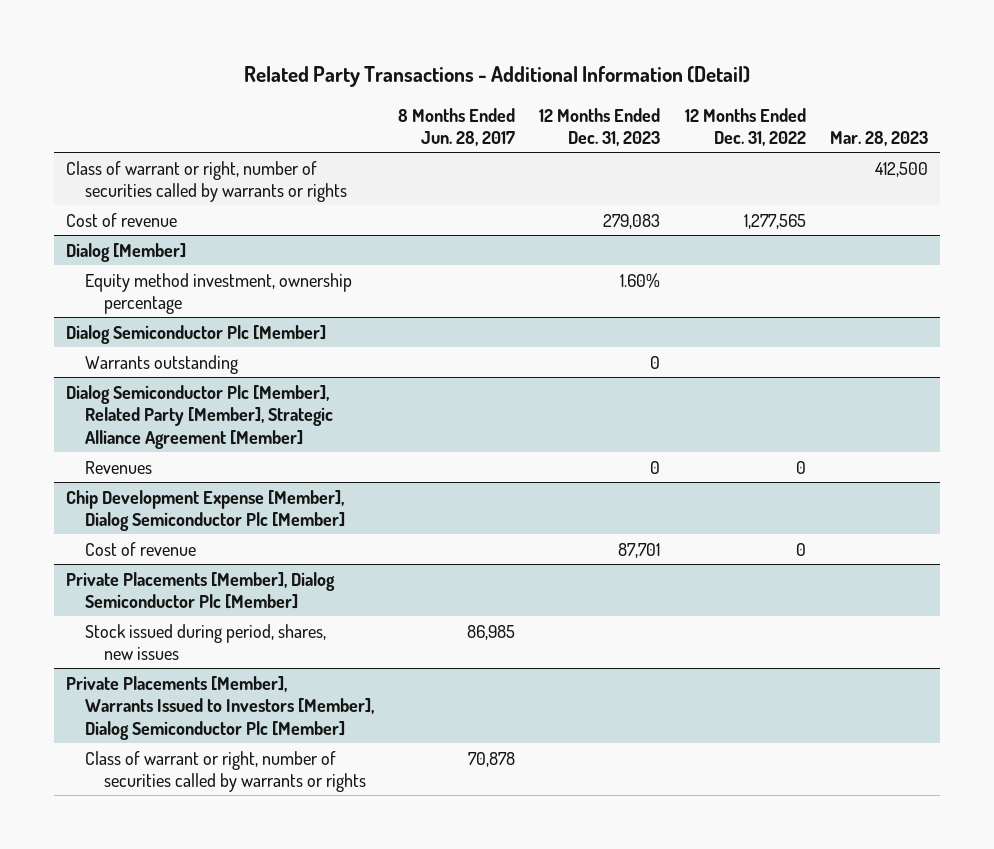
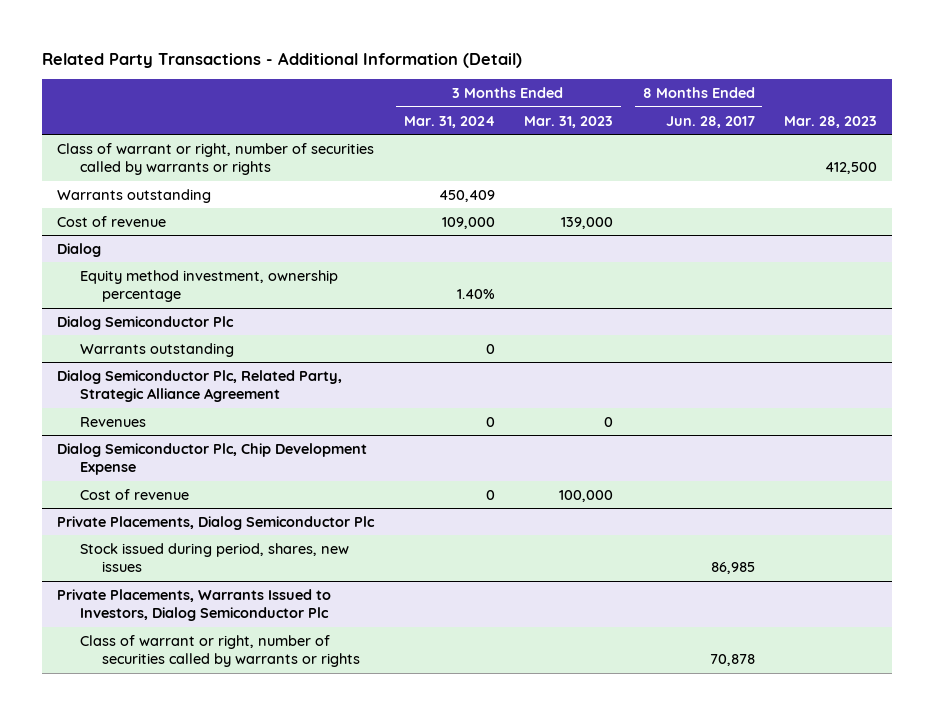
- | 8 Months Ended Jun. 28, 2017 | 12 Months Ended Dec. 31, 2023 | 12 Months Ended Dec. 31, 2022 | Mar. 28, 2023
+ | 3 Months Ended Mar. 31, 2024 | 3 Months Ended Mar. 31, 2023 | 8 Months Ended Jun. 28, 2017 | Mar. 28, 2023
+ Warrants outstanding | 450,409 | | |
- Dialog [Member]
+ Dialog
- Dialog Semiconductor Plc [Member]
+ Dialog Semiconductor Plc
- Dialog Semiconductor Plc [Member], Related Party [Member], Strategic Alliance Agreement [Member]
+ Dialog Semiconductor Plc, Related Party, Strategic Alliance Agreement
- Chip Development Expense [Member], Dialog Semiconductor Plc [Member]
+ Dialog Semiconductor Plc, Chip Development Expense
- Private Placements [Member], Dialog Semiconductor Plc [Member]
+ Private Placements, Dialog Semiconductor Plc
- Private Placements [Member], Warrants Issued to Investors [Member], Dialog Semiconductor Plc [Member]
+ Private Placements, Warrants Issued to Investors, Dialog Semiconductor Plc

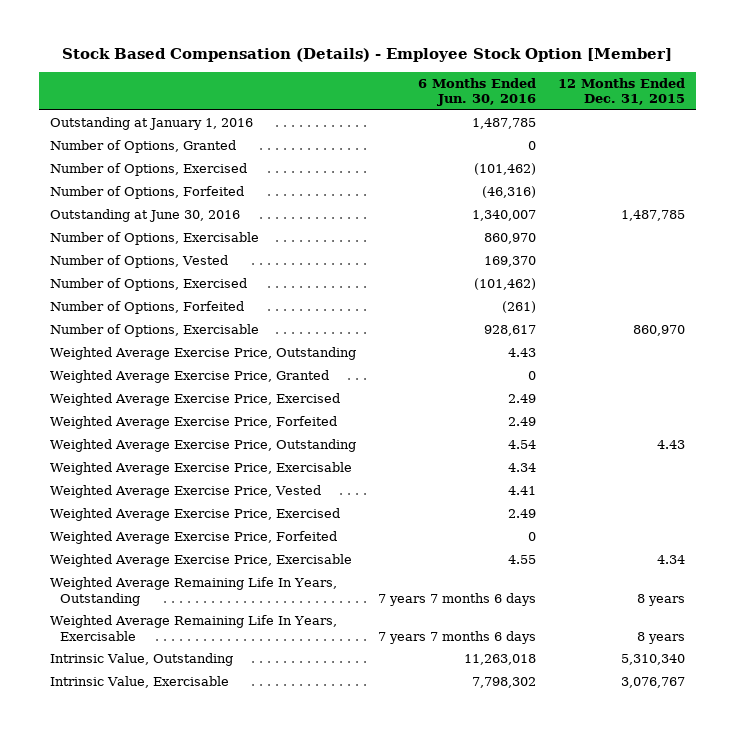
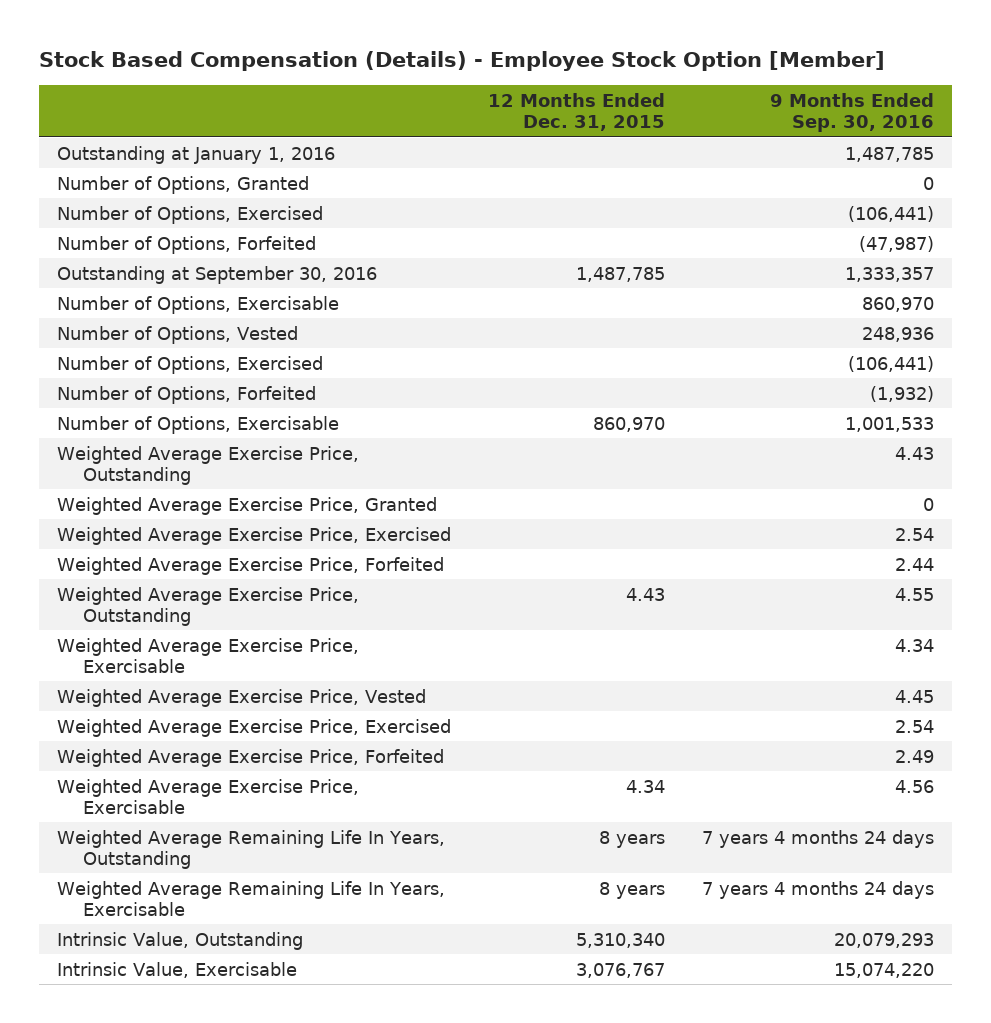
- | 6 Months Ended Jun. 30, 2016 | 12 Months Ended Dec. 31, 2015
+ | 12 Months Ended Dec. 31, 2015 | 9 Months Ended Sep. 30, 2016
- Outstanding at June 30, 2016 | 1,340,007 | 1,487,785
+ Outstanding at September 30, 2016 | 1,487,785 | 1,333,357

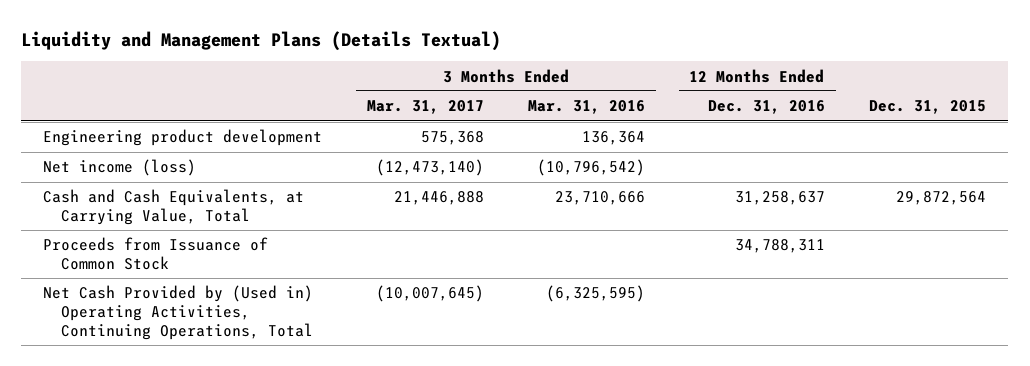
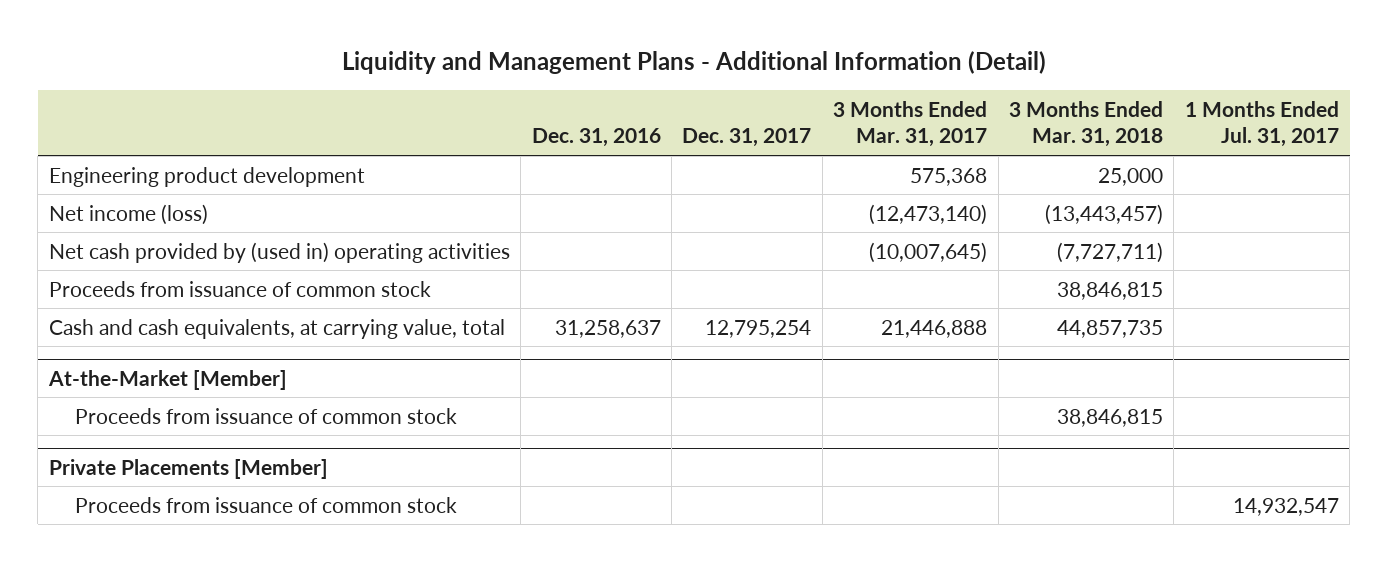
- Liquidity and Management Plans (Details Textual)
+ Liquidity and Management Plans - Additional Information (Detail)
- | 3 Months Ended Mar. 31, 2017 | 3 Months Ended Mar. 31, 2016 | 12 Months Ended Dec. 31, 2016 | Dec. 31, 2015
+ | Dec. 31, 2016 | Dec. 31, 2017 | 3 Months Ended Mar. 31, 2017 | 3 Months Ended Mar. 31, 2018 | 1 Months Ended Jul. 31, 2017
- Cash and Cash Equivalents, at Carrying Value, Total | 21,446,888 | 23,710,666 | 31,258,637 | 29,872,564
- Proceeds from Issuance of Common Stock | | | 34,788,311 |
- Net Cash Provided by (Used in) Operating Activities, Continuing Operations, Total | (10,007,645) | (6,325,595) | |
+ Net cash provided by (used in) operating activities | | | (10,007,645) | (7,727,711) |
+ Proceeds from issuance of common stock | | | | 38,846,815 |
+ Cash and cash equivalents, at carrying value, total | 31,258,637 | 12,795,254 | 21,446,888 | 44,857,735 |
+ At-the-Market [Member]
+ Proceeds from issuance of common stock | | | | 38,846,815 |
+ Private Placements [Member]
+ Proceeds from issuance of common stock | | | | | 14,932,547

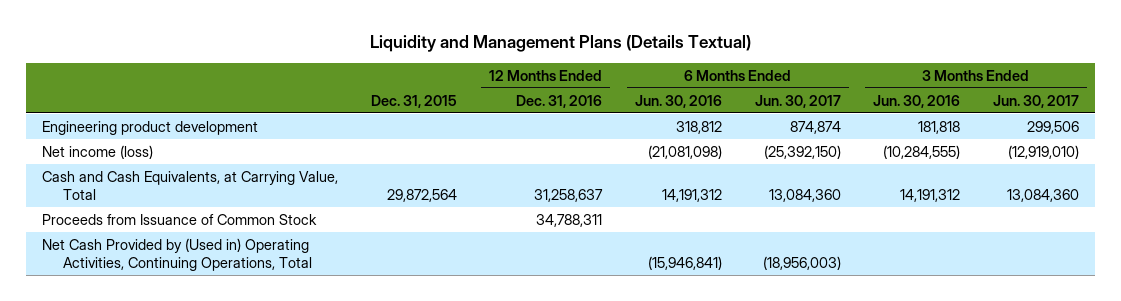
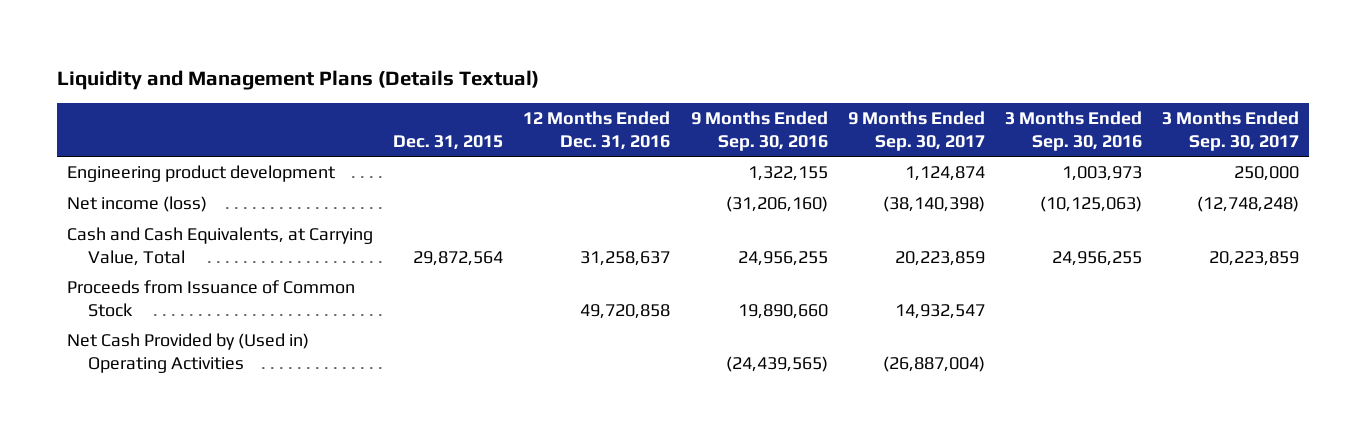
- | Dec. 31, 2015 | 12 Months Ended Dec. 31, 2016 | 6 Months Ended Jun. 30, 2016 | 6 Months Ended Jun. 30, 2017 | 3 Months Ended Jun. 30, 2016 | 3 Months Ended Jun. 30, 2017
+ | Dec. 31, 2015 | 12 Months Ended Dec. 31, 2016 | 9 Months Ended Sep. 30, 2016 | 9 Months Ended Sep. 30, 2017 | 3 Months Ended Sep. 30, 2016 | 3 Months Ended Sep. 30, 2017
- Proceeds from Issuance of Common Stock | | 34,788,311 | | | |
- Net Cash Provided by (Used in) Operating Activities, Continuing Operations, Total | | | (15,946,841) | (18,956,003) | |
+ Proceeds from Issuance of Common Stock | | 49,720,858 | 19,890,660 | 14,932,547 | |
+ Net Cash Provided by (Used in) Operating Activities | | | (24,439,565) | (26,887,004) | |

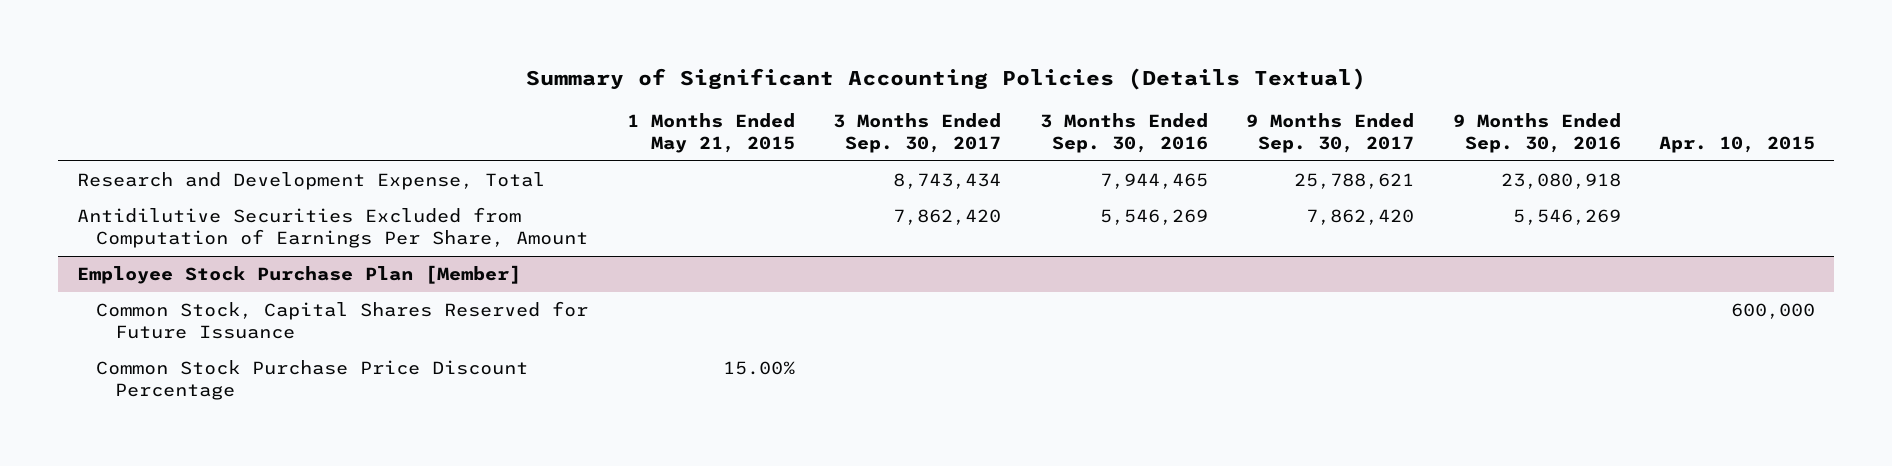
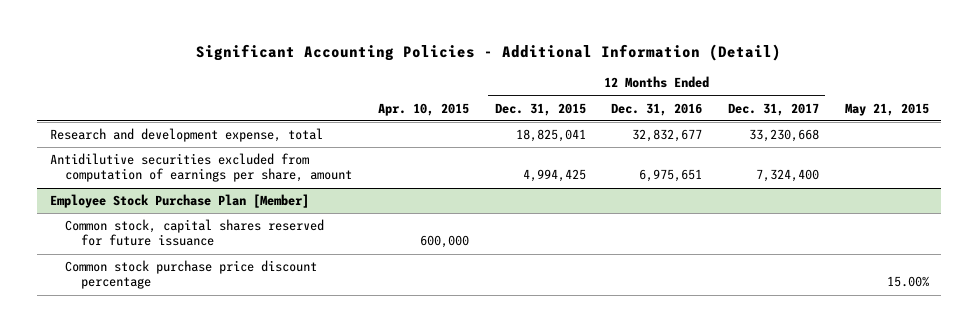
- Summary of Significant Accounting Policies (Details Textual)
+ Significant Accounting Policies - Additional Information (Detail)
- | 1 Months Ended May 21, 2015 | 3 Months Ended Sep. 30, 2017 | 3 Months Ended Sep. 30, 2016 | 9 Months Ended Sep. 30, 2017 | 9 Months Ended Sep. 30, 2016 | Apr. 10, 2015
+ | Apr. 10, 2015 | 12 Months Ended Dec. 31, 2015 | 12 Months Ended Dec. 31, 2016 | 12 Months Ended Dec. 31, 2017 | May 21, 2015
- Research and Development Expense, Total | | 8,743,434 | 7,944,465 | 25,788,621 | 23,080,918 |
- Antidilutive Securities Excluded from Computation of Earnings Per Share, Amount | | 7,862,420 | 5,546,269 | 7,862,420 | 5,546,269 |
+ Research and development expense, total | | 18,825,041 | 32,832,677 | 33,230,668 |
+ Antidilutive securities excluded from computation of earnings per share, amount | | 4,994,425 | 6,975,651 | 7,324,400 |
@ Employee Stock Purchase Plan [Member]
- Common Stock, Capital Shares Reserved for Future Issuance | | | | | | 600,000
- Common Stock Purchase Price Discount Percentage | 15.00% | | | | |
+ Common stock, capital shares reserved for future issuance | 600,000 | | | |
+ Common stock purchase price discount percentage | | | | | 15.00%

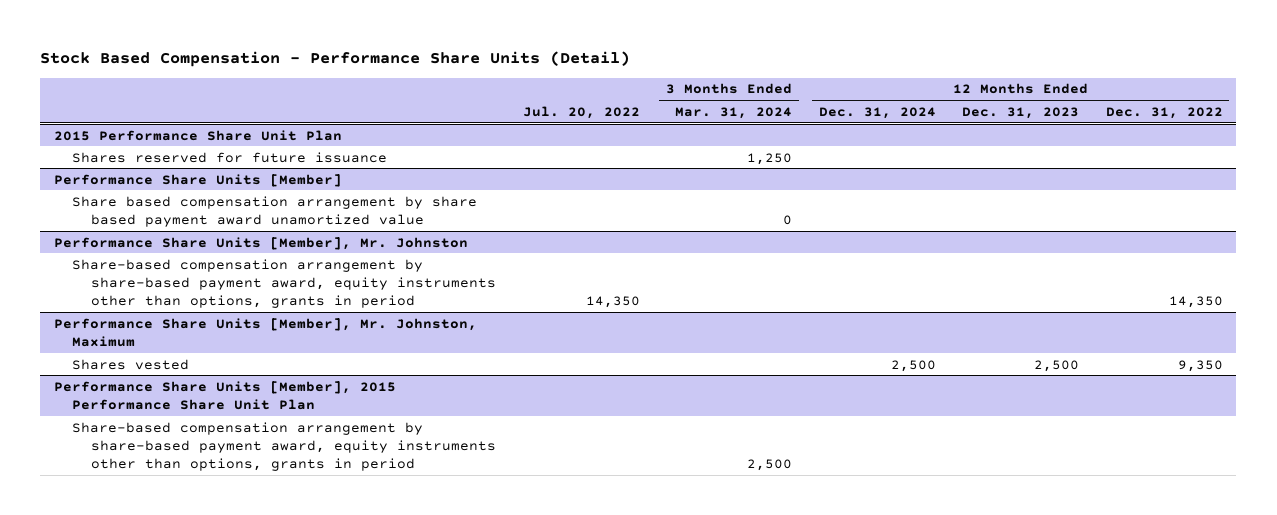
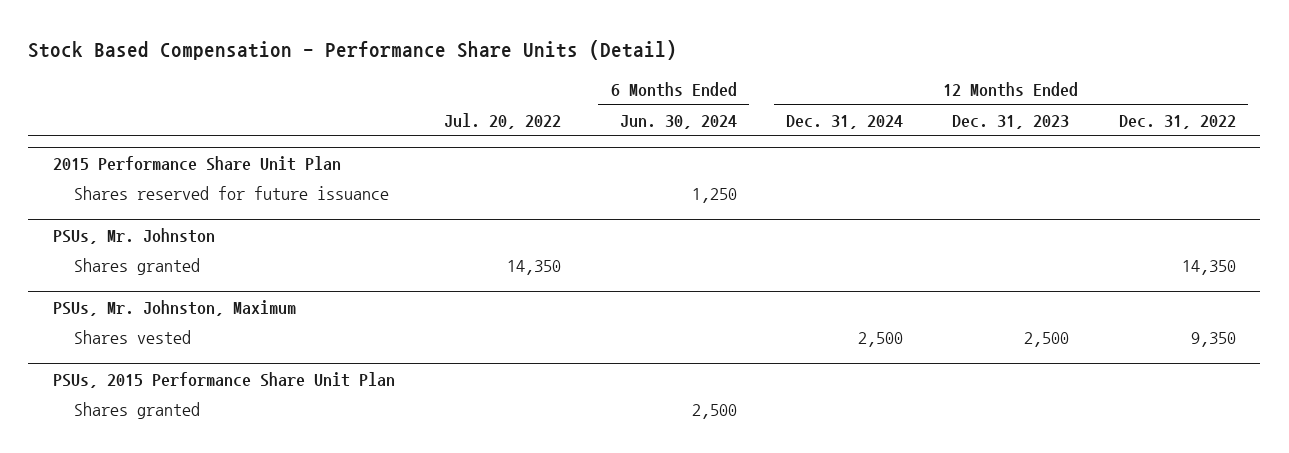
- | Jul. 20, 2022 | 3 Months Ended Mar. 31, 2024 | 12 Months Ended Dec. 31, 2024 | 12 Months Ended Dec. 31, 2023 | 12 Months Ended Dec. 31, 2022
+ | Jul. 20, 2022 | 6 Months Ended Jun. 30, 2024 | 12 Months Ended Dec. 31, 2024 | 12 Months Ended Dec. 31, 2023 | 12 Months Ended Dec. 31, 2022
- Performance Share Units [Member]
- Share based compensation arrangement by share based payment award unamortized value | | 0 | | |
- Performance Share Units [Member], Mr. Johnston
- Share-based compensation arrangement by share-based payment award, equity instruments other than options, grants in period | 14,350 | | | | 14,350
- Performance Share Units [Member], Mr. Johnston, Maximum
+ PSUs, Mr. Johnston
+ Shares granted | 14,350 | | | | 14,350
+ PSUs, Mr. Johnston, Maximum
- Performance Share Units [Member], 2015 Performance Share Unit Plan
- Share-based compensation arrangement by share-based payment award, equity instruments other than options, grants in period | | 2,500 | | |
+ PSUs, 2015 Performance Share Unit Plan
+ Shares granted | | 2,500 | | |

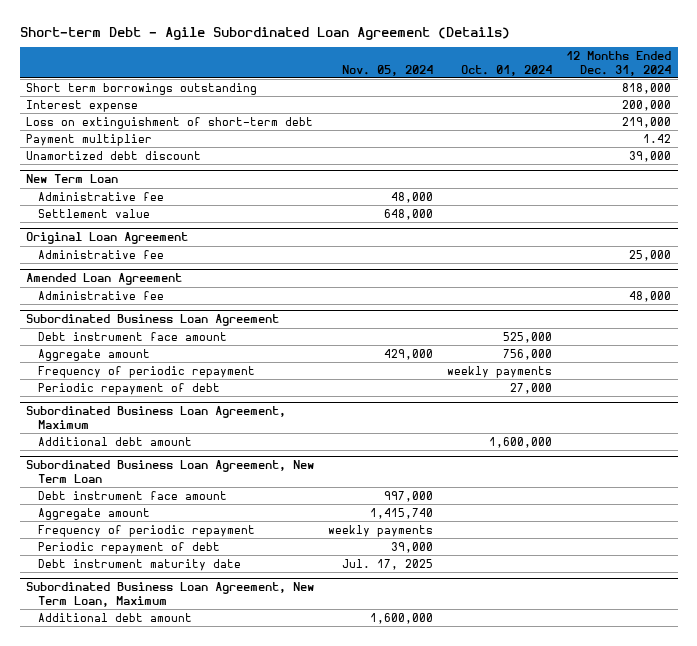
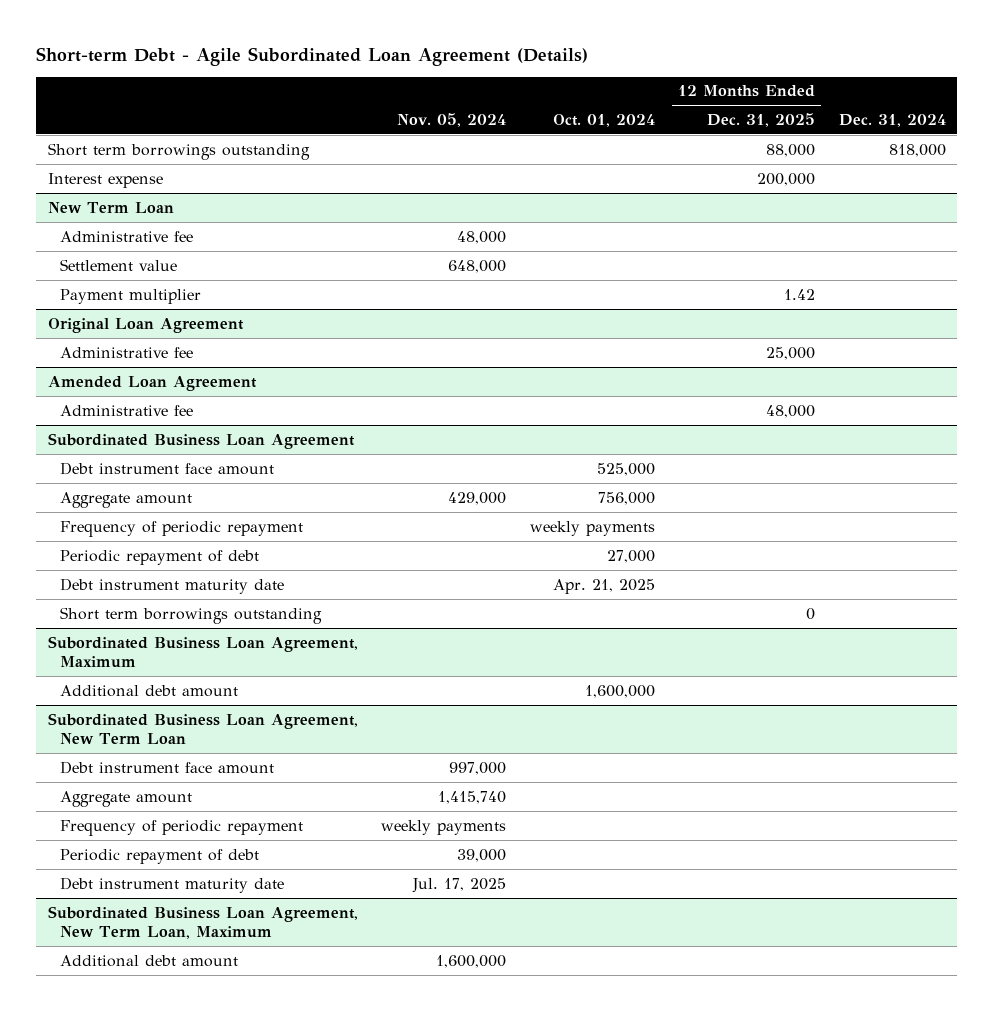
- | Nov. 05, 2024 | Oct. 01, 2024 | 12 Months Ended Dec. 31, 2024
+ | Nov. 05, 2024 | Oct. 01, 2024 | 12 Months Ended Dec. 31, 2025 | Dec. 31, 2024
- Loss on extinguishment of short-term debt | | | 219,000
- Payment multiplier | | | 1.42
- Unamortized debt discount | | | 39,000
@ New Term Loan
+ Payment multiplier | | | 1.42 |
@ Subordinated Business Loan Agreement
+ Debt instrument maturity date | | Apr. 21, 2025 | |
+ Short term borrowings outstanding | | | 0 |

